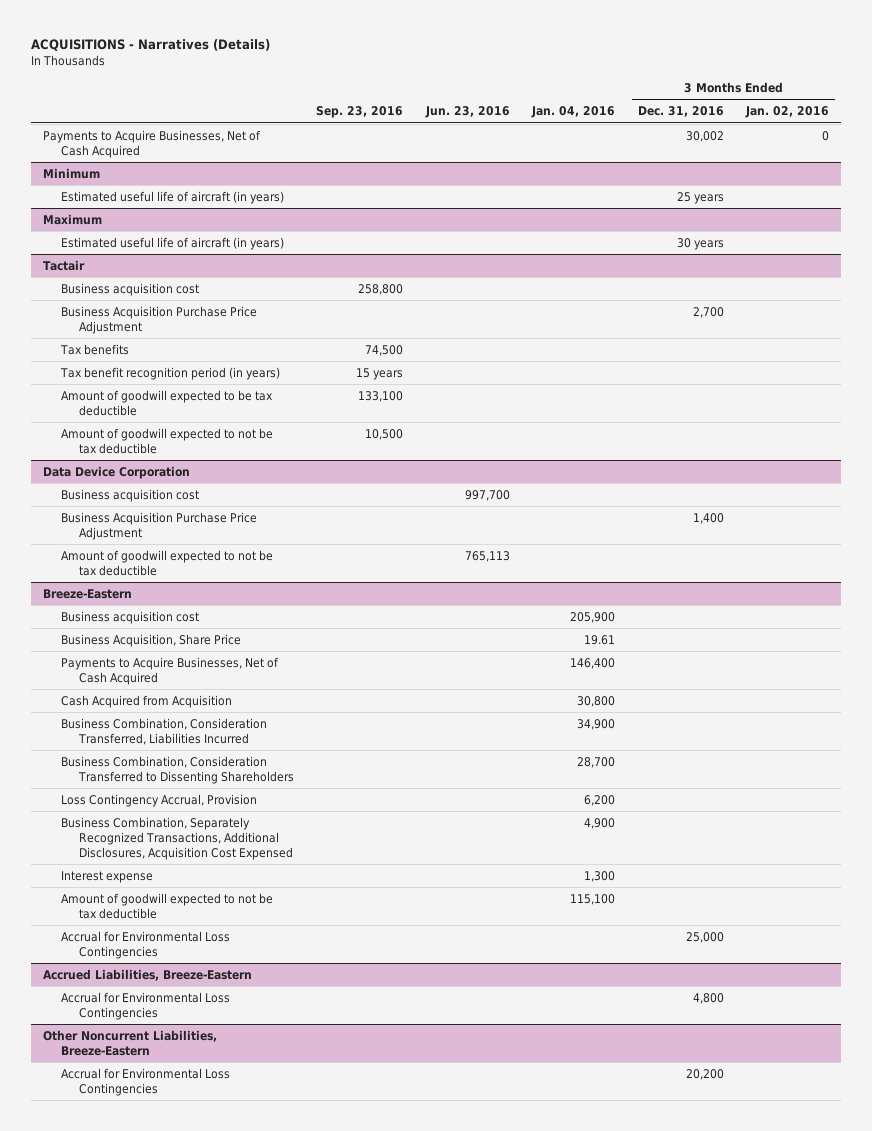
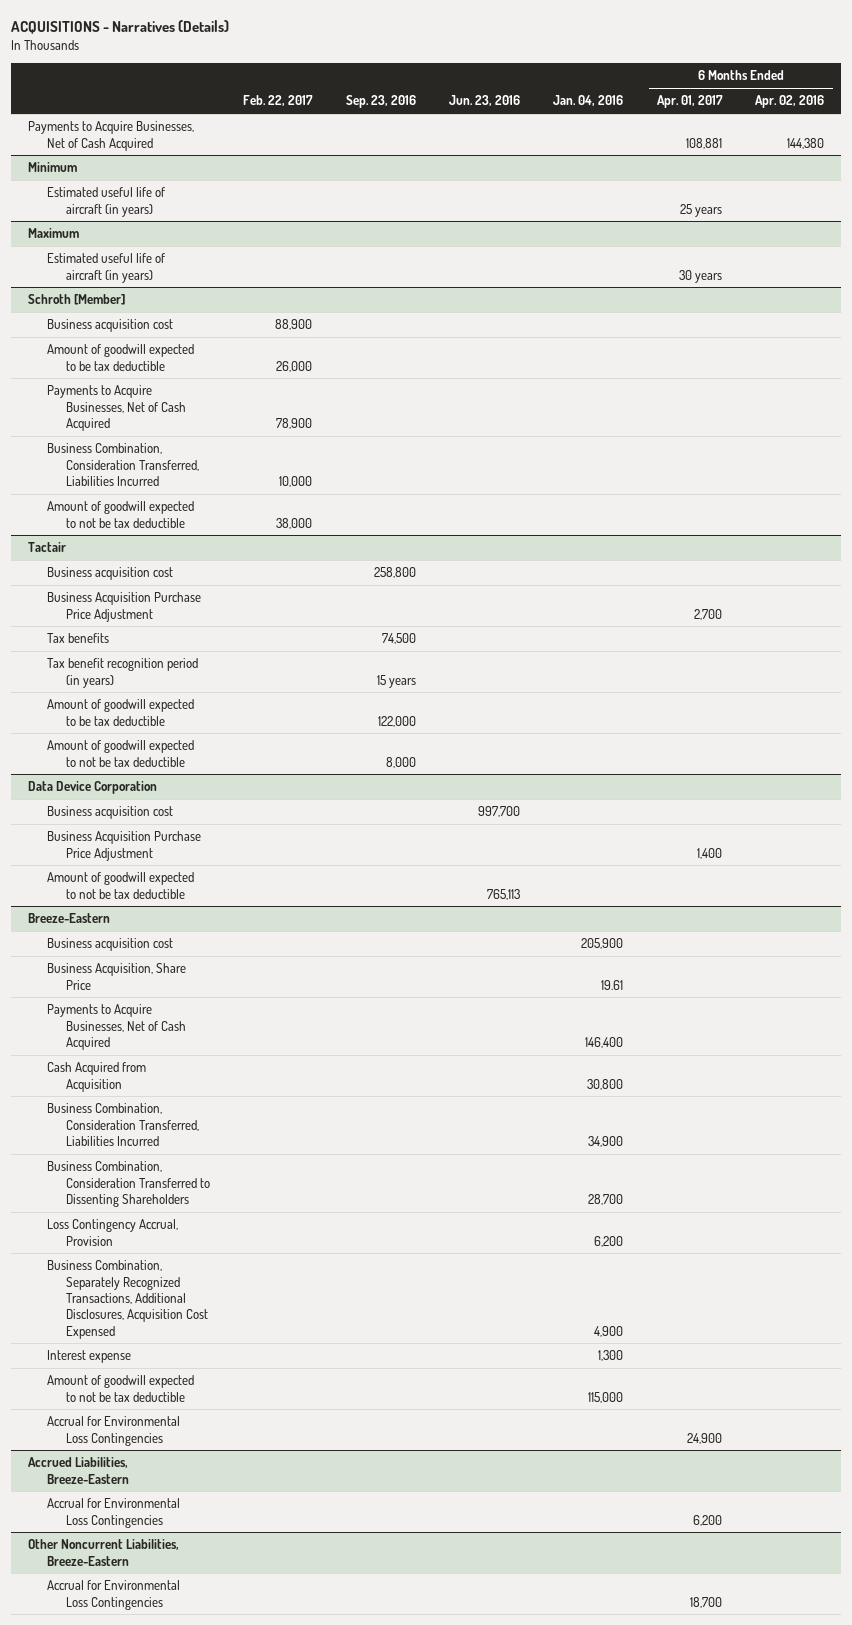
- | Sep. 23, 2016 | Jun. 23, 2016 | Jan. 04, 2016 | 3 Months Ended Dec. 31, 2016 | 3 Months Ended Jan. 02, 2016
+ | Feb. 22, 2017 | Sep. 23, 2016 | Jun. 23, 2016 | Jan. 04, 2016 | 6 Months Ended Apr. 01, 2017 | 6 Months Ended Apr. 02, 2016
+ Schroth [Member]
+ Business acquisition cost | 88,900 | | | | |
+ Amount of goodwill expected to be tax deductible | 26,000 | | | | |
+ Payments to Acquire Businesses, Net of Cash Acquired | 78,900 | | | | |
+ Business Combination, Consideration Transferred, Liabilities Incurred | 10,000 | | | | |
+ Amount of goodwill expected to not be tax deductible | 38,000 | | | | |
@ Tactair
- Amount of goodwill expected to be tax deductible | 133,100 | | | |
- Amount of goodwill expected to not be tax deductible | 10,500 | | | |
+ Amount of goodwill expected to be tax deductible | | 122,000 | | | |
+ Amount of goodwill expected to not be tax deductible | | 8,000 | | | |
@ Breeze-Eastern
- Amount of goodwill expected to not be tax deductible | | | 115,100 | |
+ Amount of goodwill expected to not be tax deductible | | | | 115,000 | |

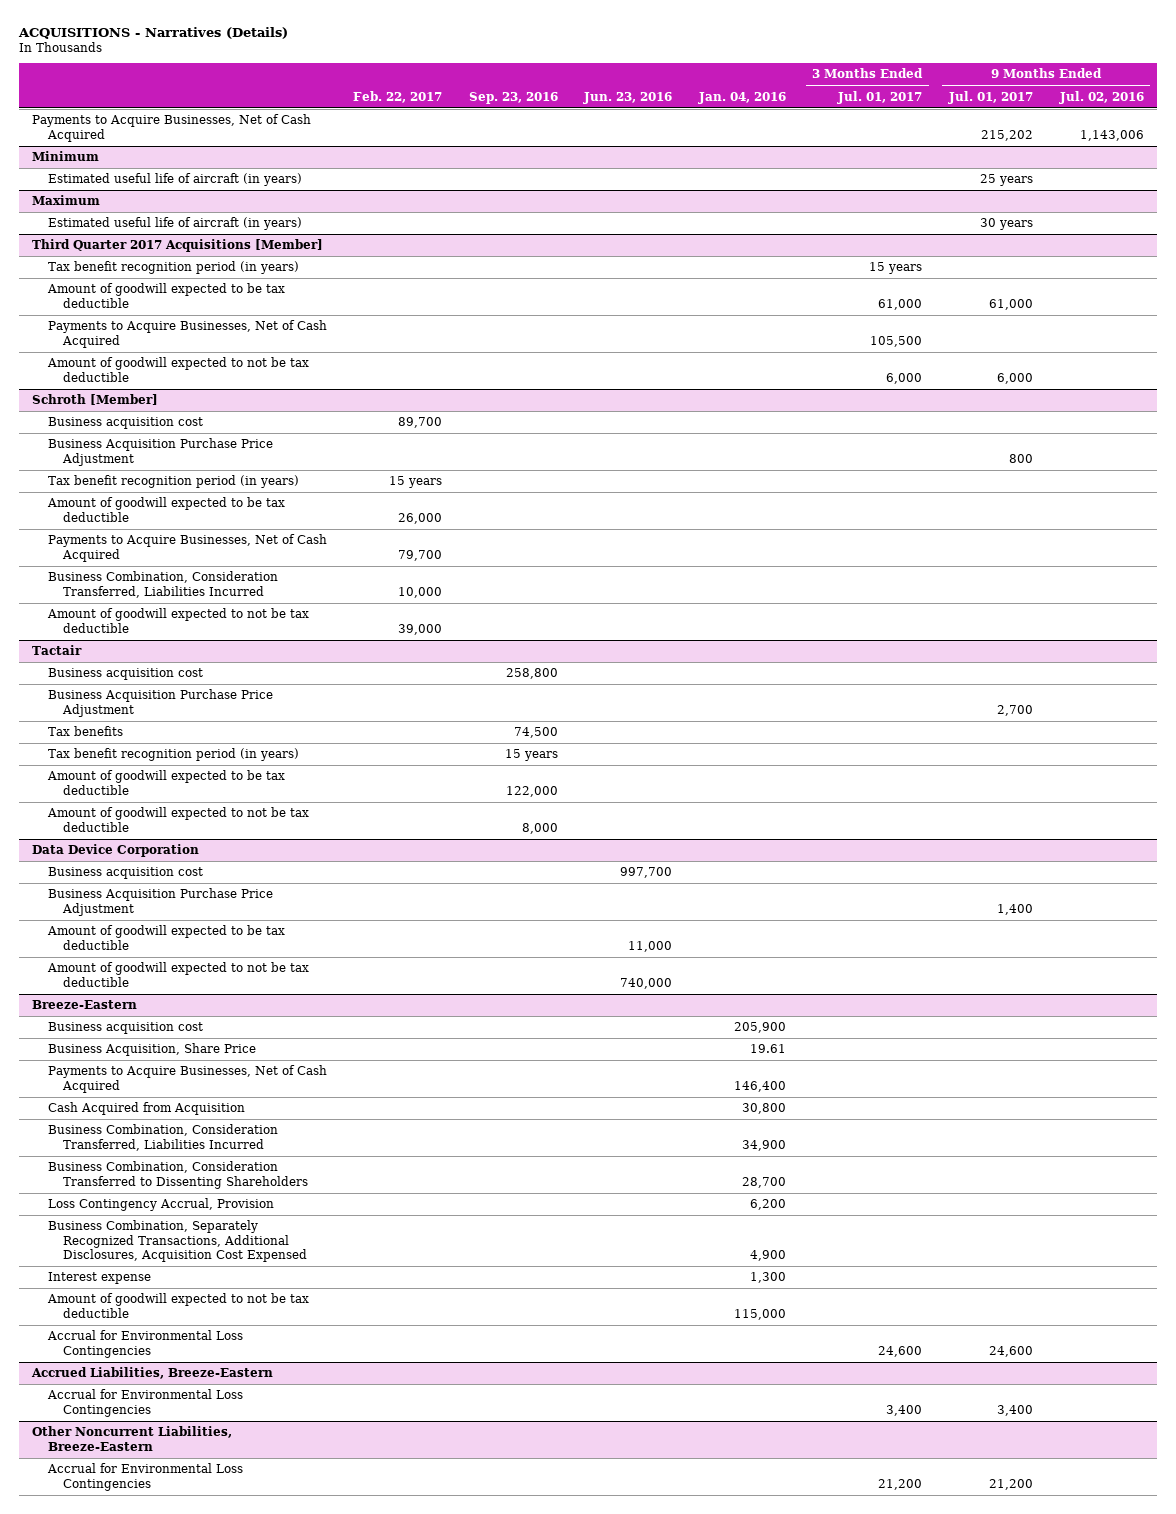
- | Feb. 22, 2017 | Sep. 23, 2016 | Jun. 23, 2016 | Jan. 04, 2016 | 6 Months Ended Apr. 01, 2017 | 6 Months Ended Apr. 02, 2016
+ | Feb. 22, 2017 | Sep. 23, 2016 | Jun. 23, 2016 | Jan. 04, 2016 | 3 Months Ended Jul. 01, 2017 | 9 Months Ended Jul. 01, 2017 | 9 Months Ended Jul. 02, 2016
+ Third Quarter 2017 Acquisitions [Member]
+ Tax benefit recognition period (in years) | | | | | 15 years | |
+ Amount of goodwill expected to be tax deductible | | | | | 61,000 | 61,000 |
+ Payments to Acquire Businesses, Net of Cash Acquired | | | | | 105,500 | |
+ Amount of goodwill expected to not be tax deductible | | | | | 6,000 | 6,000 |
@ Schroth [Member]
- Business acquisition cost | 88,900 | | | | |
+ Business acquisition cost | 89,700 | | | | | |
+ Business Acquisition Purchase Price Adjustment | | | | | | 800 |
+ Tax benefit recognition period (in years) | 15 years | | | | | |
- Payments to Acquire Businesses, Net of Cash Acquired | 78,900 | | | | |
+ Payments to Acquire Businesses, Net of Cash Acquired | 79,700 | | | | | |
- Amount of goodwill expected to not be tax deductible | 38,000 | | | | |
+ Amount of goodwill expected to not be tax deductible | 39,000 | | | | | |
@ Data Device Corporation
- Amount of goodwill expected to not be tax deductible | | | 765,113 | | |
+ Amount of goodwill expected to be tax deductible | | | 11,000 | | | |
+ Amount of goodwill expected to not be tax deductible | | | 740,000 | | | |

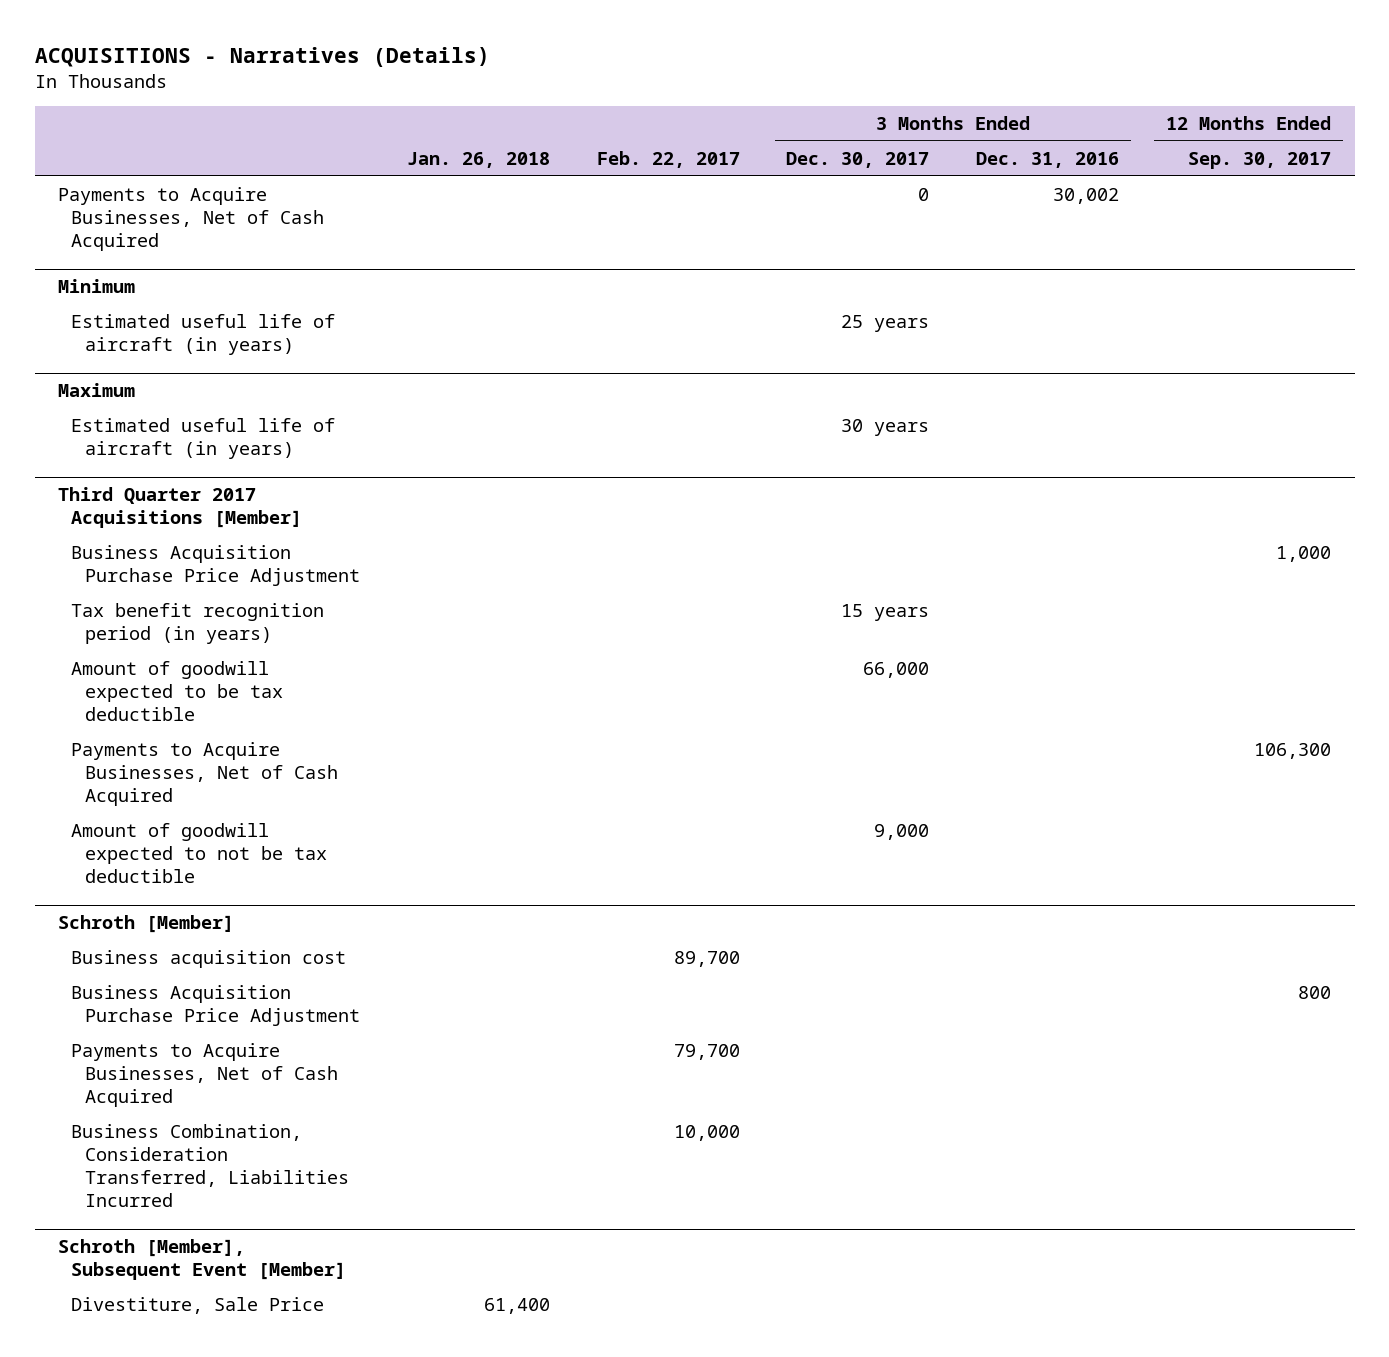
- | Feb. 22, 2017 | Sep. 23, 2016 | Jun. 23, 2016 | Jan. 04, 2016 | 3 Months Ended Jul. 01, 2017 | 9 Months Ended Jul. 01, 2017 | 9 Months Ended Jul. 02, 2016
+ | Jan. 26, 2018 | Feb. 22, 2017 | 3 Months Ended Dec. 30, 2017 | 3 Months Ended Dec. 31, 2016 | 12 Months Ended Sep. 30, 2017
@ Third Quarter 2017 Acquisitions [Member]
+ Business Acquisition Purchase Price Adjustment | | | | | 1,000
@ Schroth [Member]
- Tax benefit recognition period (in years) | 15 years | | | | | |
- Amount of goodwill expected to be tax deductible | 26,000 | | | | | |
- Amount of goodwill expected to not be tax deductible | 39,000 | | | | | |
- Tactair
- Business acquisition cost | | 258,800 | | | | |
- Business Acquisition Purchase Price Adjustment | | | | | | 2,700 |
- Tax benefits | | 74,500 | | | | |
- Tax benefit recognition period (in years) | | 15 years | | | | |
- Amount of goodwill expected to be tax deductible | | 122,000 | | | | |
- Amount of goodwill expected to not be tax deductible | | 8,000 | | | | |
- Data Device Corporation
- Business acquisition cost | | | 997,700 | | | |
- Business Acquisition Purchase Price Adjustment | | | | | | 1,400 |
- Amount of goodwill expected to be tax deductible | | | 11,000 | | | |
- Amount of goodwill expected to not be tax deductible | | | 740,000 | | | |
- Breeze-Eastern
- Business acquisition cost | | | | 205,900 | | |
- Business Acquisition, Share Price | | | | 19.61 | | |
- Payments to Acquire Businesses, Net of Cash Acquired | | | | 146,400 | | |
- Cash Acquired from Acquisition | | | | 30,800 | | |
- Business Combination, Consideration Transferred, Liabilities Incurred | | | | 34,900 | | |
- Business Combination, Consideration Transferred to Dissenting Shareholders | | | | 28,700 | | |
- Loss Contingency Accrual, Provision | | | | 6,200 | | |
- Business Combination, Separately Recognized Transactions, Additional Disclosures, Acquisition Cost Expensed | | | | 4,900 | | |
- Interest expense | | | | 1,300 | | |
- Amount of goodwill expected to not be tax deductible | | | | 115,000 | | |
- Accrual for Environmental Loss Contingencies | | | | | 24,600 | 24,600 |
- Accrued Liabilities, Breeze-Eastern
- Accrual for Environmental Loss Contingencies | | | | | 3,400 | 3,400 |
- Other Noncurrent Liabilities, Breeze-Eastern
- Accrual for Environmental Loss Contingencies | | | | | 21,200 | 21,200 |
+ Schroth [Member], Subsequent Event [Member]
+ Divestiture, Sale Price | 61,400 | | | |

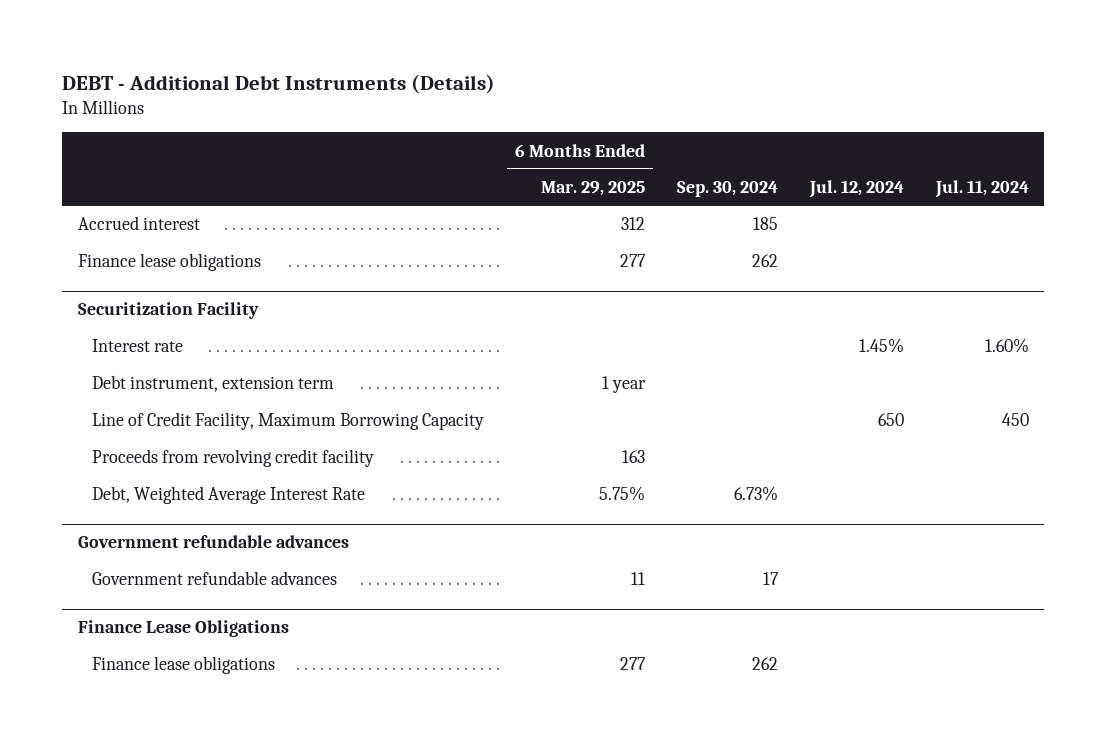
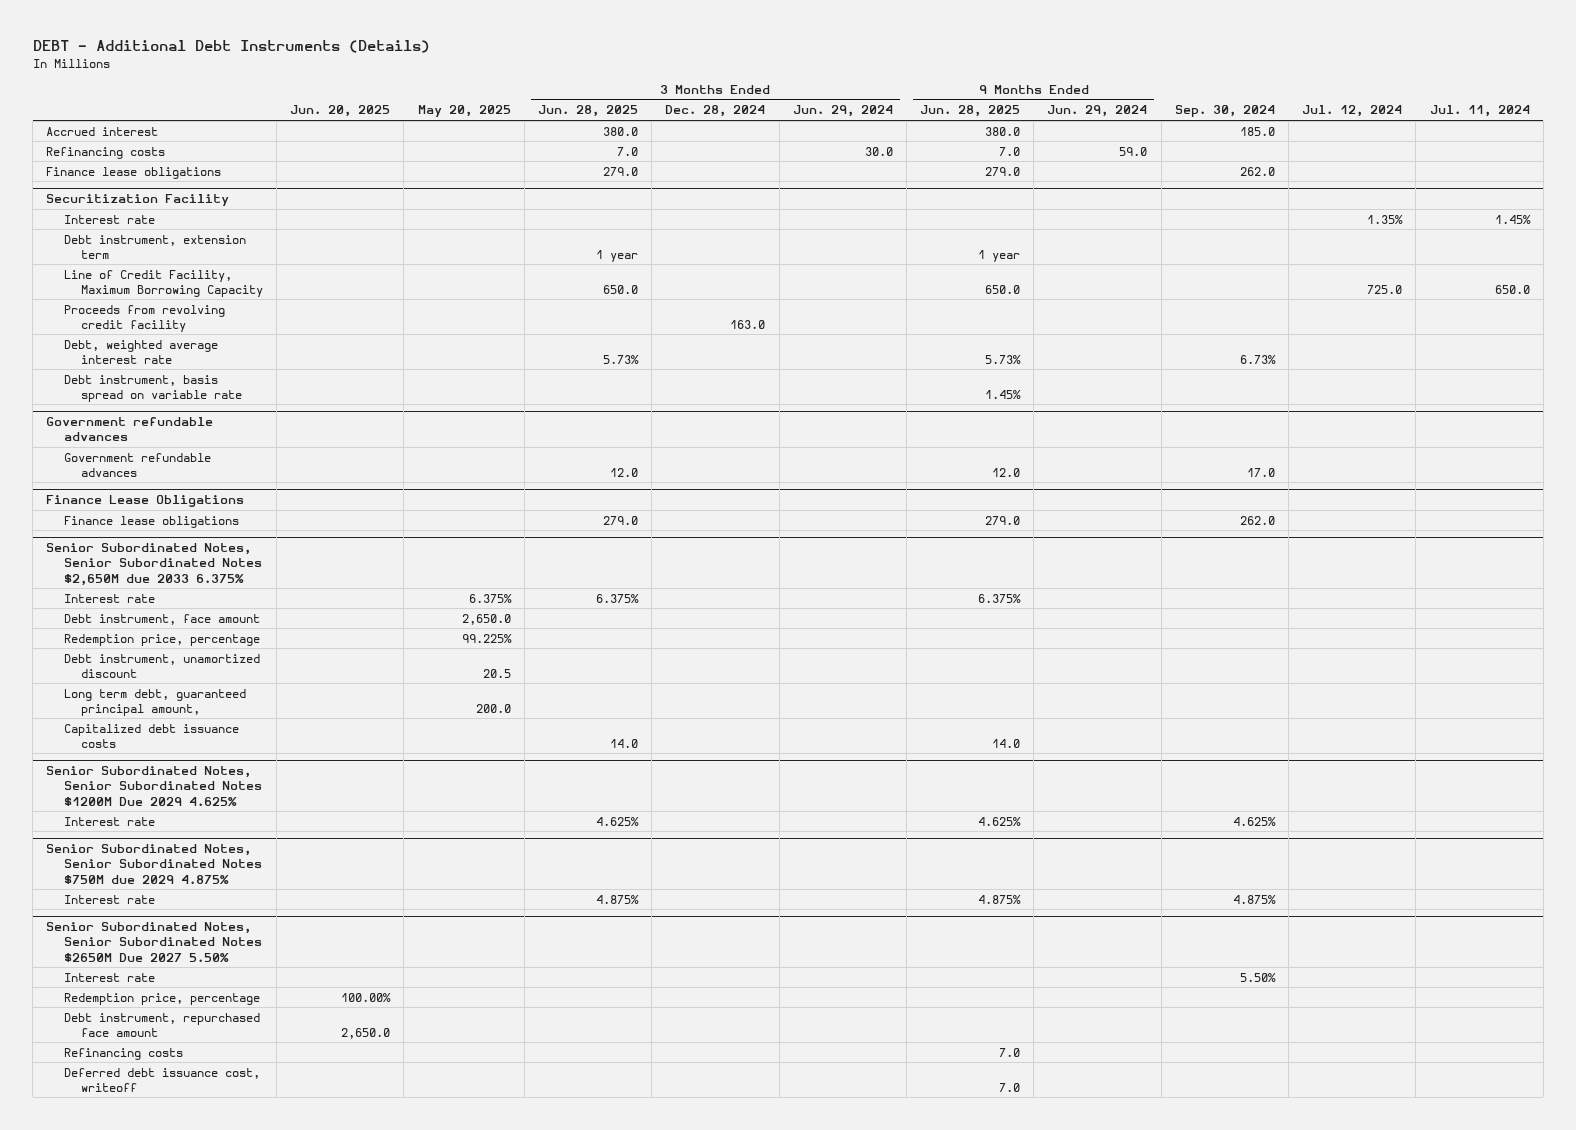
- | 6 Months Ended Mar. 29, 2025 | Sep. 30, 2024 | Jul. 12, 2024 | Jul. 11, 2024
+ | Jun. 20, 2025 | May 20, 2025 | 3 Months Ended Jun. 28, 2025 | 3 Months Ended Dec. 28, 2024 | 3 Months Ended Jun. 29, 2024 | 9 Months Ended Jun. 28, 2025 | 9 Months Ended Jun. 29, 2024 | Sep. 30, 2024 | Jul. 12, 2024 | Jul. 11, 2024
- Accrued interest | 312 | 185 | |
- Finance lease obligations | 277 | 262 | |
+ Accrued interest | | | 380.0 | | | 380.0 | | 185.0 | |
+ Refinancing costs | | | 7.0 | | 30.0 | 7.0 | 59.0 | | |
+ Finance lease obligations | | | 279.0 | | | 279.0 | | 262.0 | |
@ Securitization Facility
- Interest rate | | | 1.45% | 1.60%
+ Interest rate | | | | | | | | | 1.35% | 1.45%
- Line of Credit Facility, Maximum Borrowing Capacity | | | 650 | 450
+ Line of Credit Facility, Maximum Borrowing Capacity | | | 650.0 | | | 650.0 | | | 725.0 | 650.0
- Debt, Weighted Average Interest Rate | 5.75% | 6.73% | |
+ Debt, weighted average interest rate | | | 5.73% | | | 5.73% | | 6.73% | |
+ Debt instrument, basis spread on variable rate | | | | | | 1.45% | | | |
@ Government refundable advances
- Government refundable advances | 11 | 17 | |
+ Government refundable advances | | | 12.0 | | | 12.0 | | 17.0 | |
@ Finance Lease Obligations
- Finance lease obligations | 277 | 262 | |
+ Finance lease obligations | | | 279.0 | | | 279.0 | | 262.0 | |
+ Senior Subordinated Notes, Senior Subordinated Notes $2,650M due 2033 6.375%
+ Interest rate | | 6.375% | 6.375% | | | 6.375% | | | |
+ Debt instrument, face amount | | 2,650.0 | | | | | | | |
+ Redemption price, percentage | | 99.225% | | | | | | | |
+ Debt instrument, unamortized discount | | 20.5 | | | | | | | |
+ Long term debt, guaranteed principal amount, | | 200.0 | | | | | | | |
+ Capitalized debt issuance costs | | | 14.0 | | | 14.0 | | | |
+ Senior Subordinated Notes, Senior Subordinated Notes $1200M Due 2029 4.625%
+ Interest rate | | | 4.625% | | | 4.625% | | 4.625% | |
+ Senior Subordinated Notes, Senior Subordinated Notes $750M due 2029 4.875%
+ Interest rate | | | 4.875% | | | 4.875% | | 4.875% | |
+ Senior Subordinated Notes, Senior Subordinated Notes $2650M Due 2027 5.50%
+ Interest rate | | | | | | | | 5.50% | |
+ Redemption price, percentage | 100.00% | | | | | | | | |
+ Debt instrument, repurchased face amount | 2,650.0 | | | | | | | | |
+ Refinancing costs | | | | | | 7.0 | | | |
+ Deferred debt issuance cost, writeoff | | | | | | 7.0 | | | |

